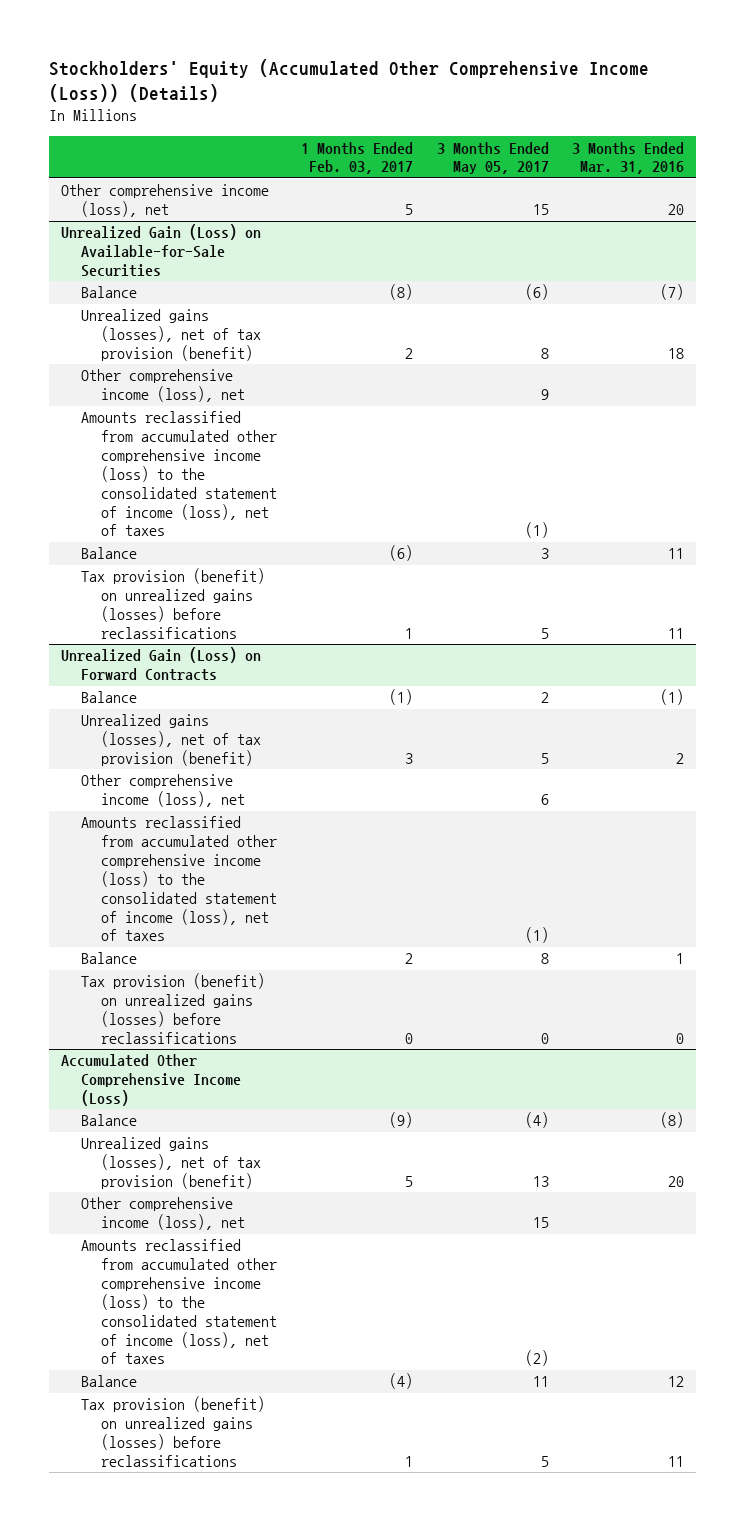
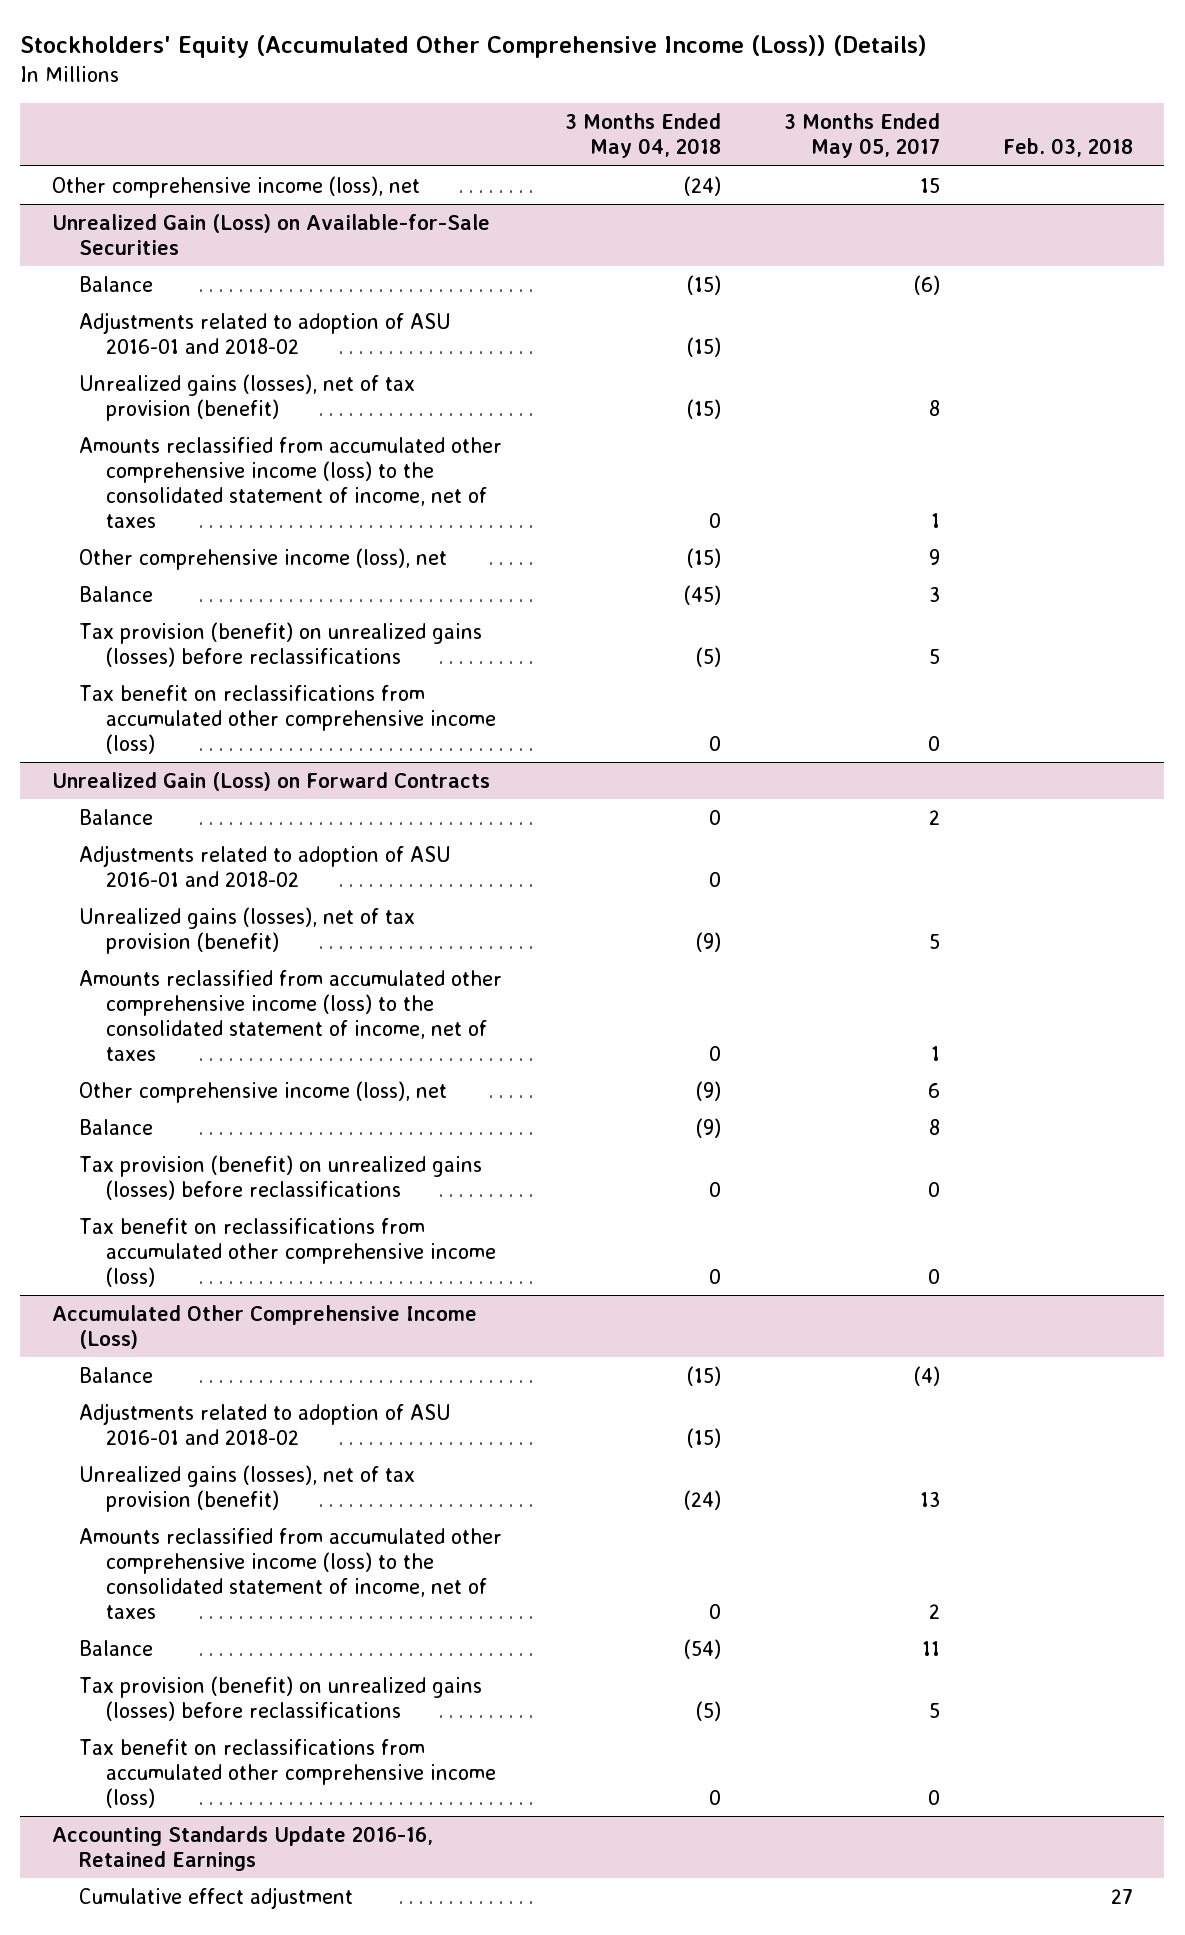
- | 1 Months Ended Feb. 03, 2017 | 3 Months Ended May 05, 2017 | 3 Months Ended Mar. 31, 2016
+ | 3 Months Ended May 04, 2018 | 3 Months Ended May 05, 2017 | Feb. 03, 2018
@ Unrealized Gain (Loss) on Available-for-Sale Securities
+ Adjustments related to adoption of ASU 2016-01 and 2018-02 | (15) | |
+ Amounts reclassified from accumulated other comprehensive income (loss) to the consolidated statement of income, net of taxes | 0 | 1 |
- Amounts reclassified from accumulated other comprehensive income (loss) to the consolidated statement of income (loss), net of taxes | | (1) |
+ Tax benefit on reclassifications from accumulated other comprehensive income (loss) | 0 | 0 |
@ Unrealized Gain (Loss) on Forward Contracts
+ Adjustments related to adoption of ASU 2016-01 and 2018-02 | 0 | |
+ Amounts reclassified from accumulated other comprehensive income (loss) to the consolidated statement of income, net of taxes | 0 | 1 |
- Amounts reclassified from accumulated other comprehensive income (loss) to the consolidated statement of income (loss), net of taxes | | (1) |
+ Tax benefit on reclassifications from accumulated other comprehensive income (loss) | 0 | 0 |
@ Accumulated Other Comprehensive Income (Loss)
+ Adjustments related to adoption of ASU 2016-01 and 2018-02 | (15) | |
- Other comprehensive income (loss), net | | 15 |
- Amounts reclassified from accumulated other comprehensive income (loss) to the consolidated statement of income (loss), net of taxes | | (2) |
+ Amounts reclassified from accumulated other comprehensive income (loss) to the consolidated statement of income, net of taxes | 0 | 2 |
+ Tax benefit on reclassifications from accumulated other comprehensive income (loss) | 0 | 0 |
+ Accounting Standards Update 2016-16, Retained Earnings
+ Cumulative effect adjustment | | | 27

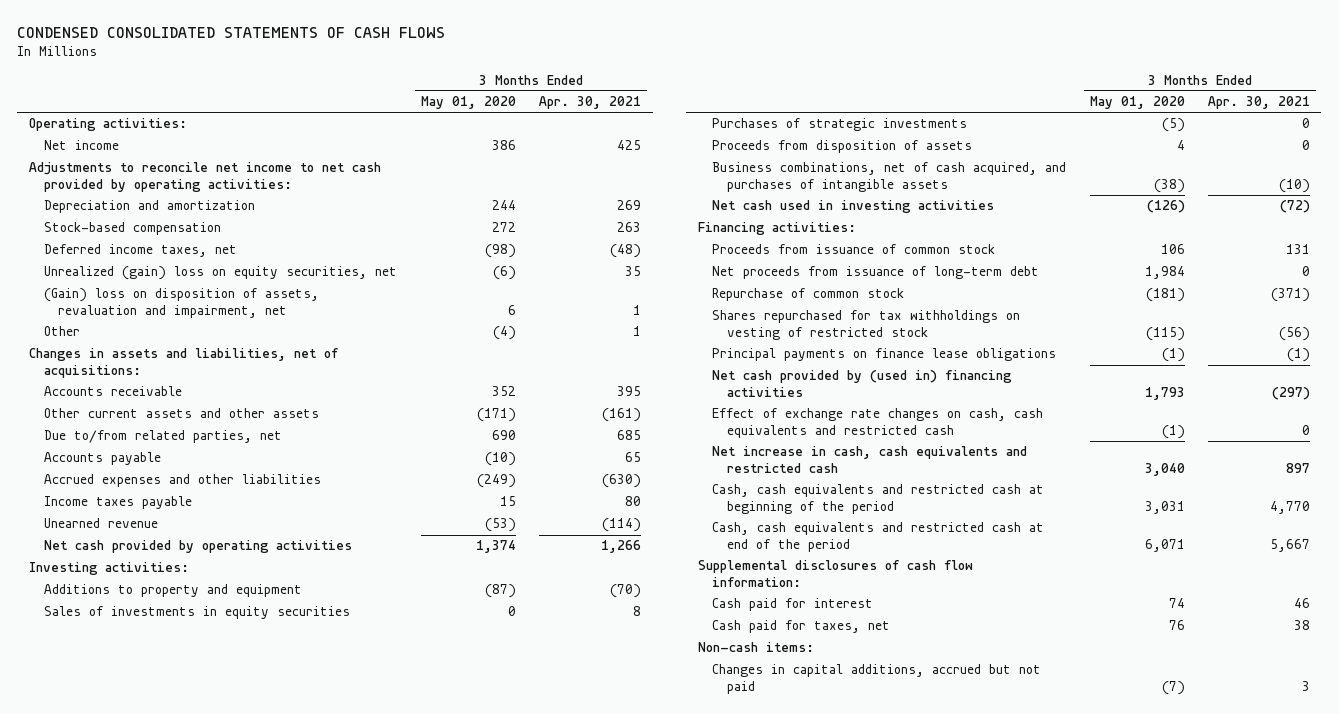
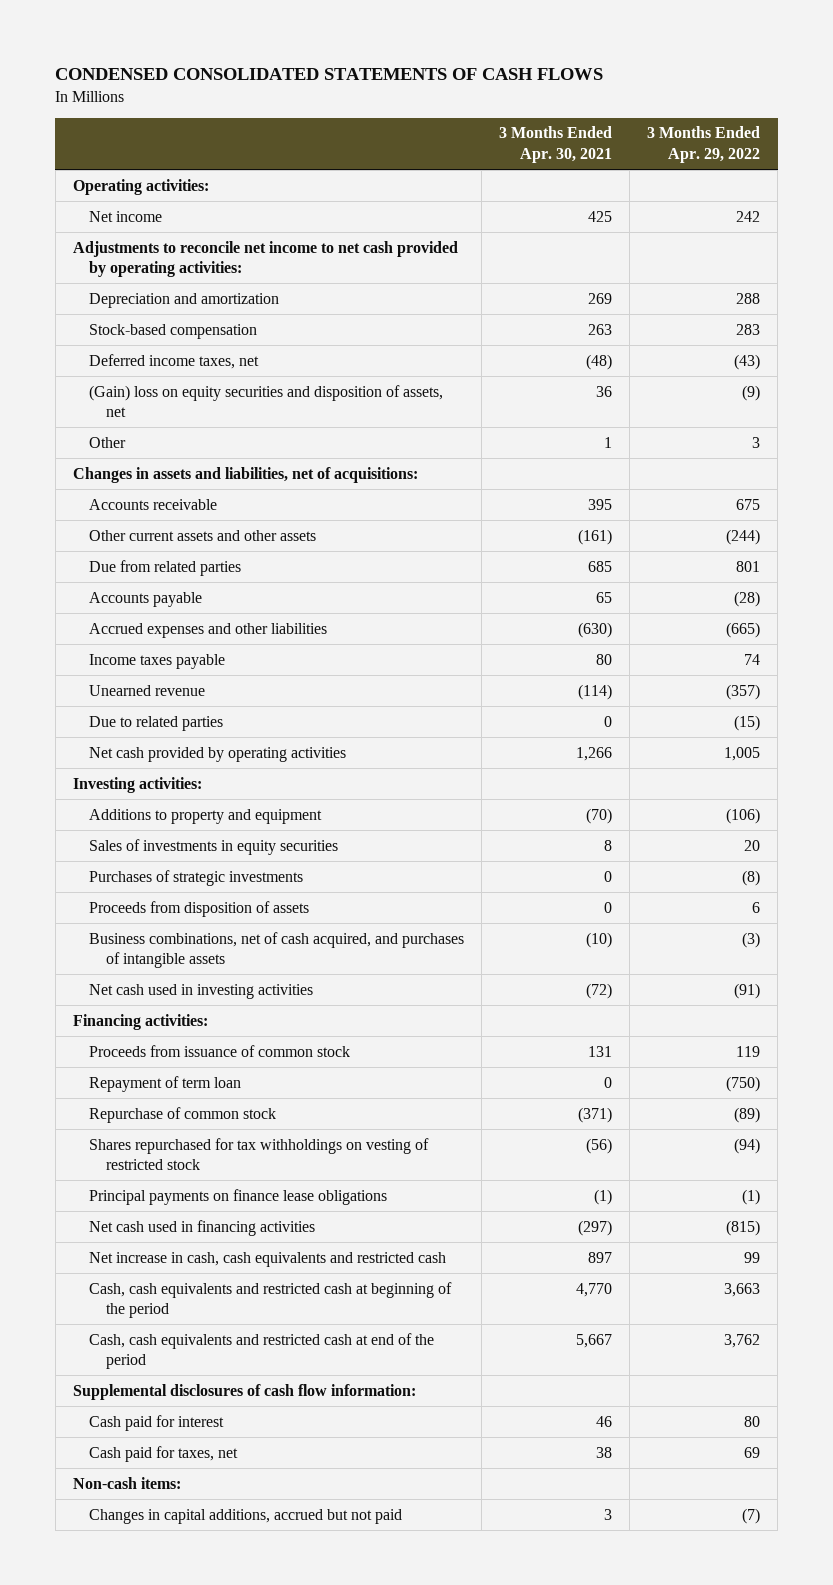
- | 3 Months Ended May 01, 2020 | 3 Months Ended Apr. 30, 2021
+ | 3 Months Ended Apr. 30, 2021 | 3 Months Ended Apr. 29, 2022
- Unrealized (gain) loss on equity securities, net | (6) | 35
- (Gain) loss on disposition of assets, revaluation and impairment, net | 6 | 1
+ (Gain) loss on equity securities and disposition of assets, net | 36 | (9)
- Due to/from related parties, net | 690 | 685
+ Due from related parties | 685 | 801
+ Due to related parties | 0 | (15)
- Net proceeds from issuance of long-term debt | 1,984 | 0
+ Repayment of term loan | 0 | (750)
- Net cash provided by (used in) financing activities | 1,793 | (297)
- Effect of exchange rate changes on cash, cash equivalents and restricted cash | (1) | 0
+ Net cash used in financing activities | (297) | (815)

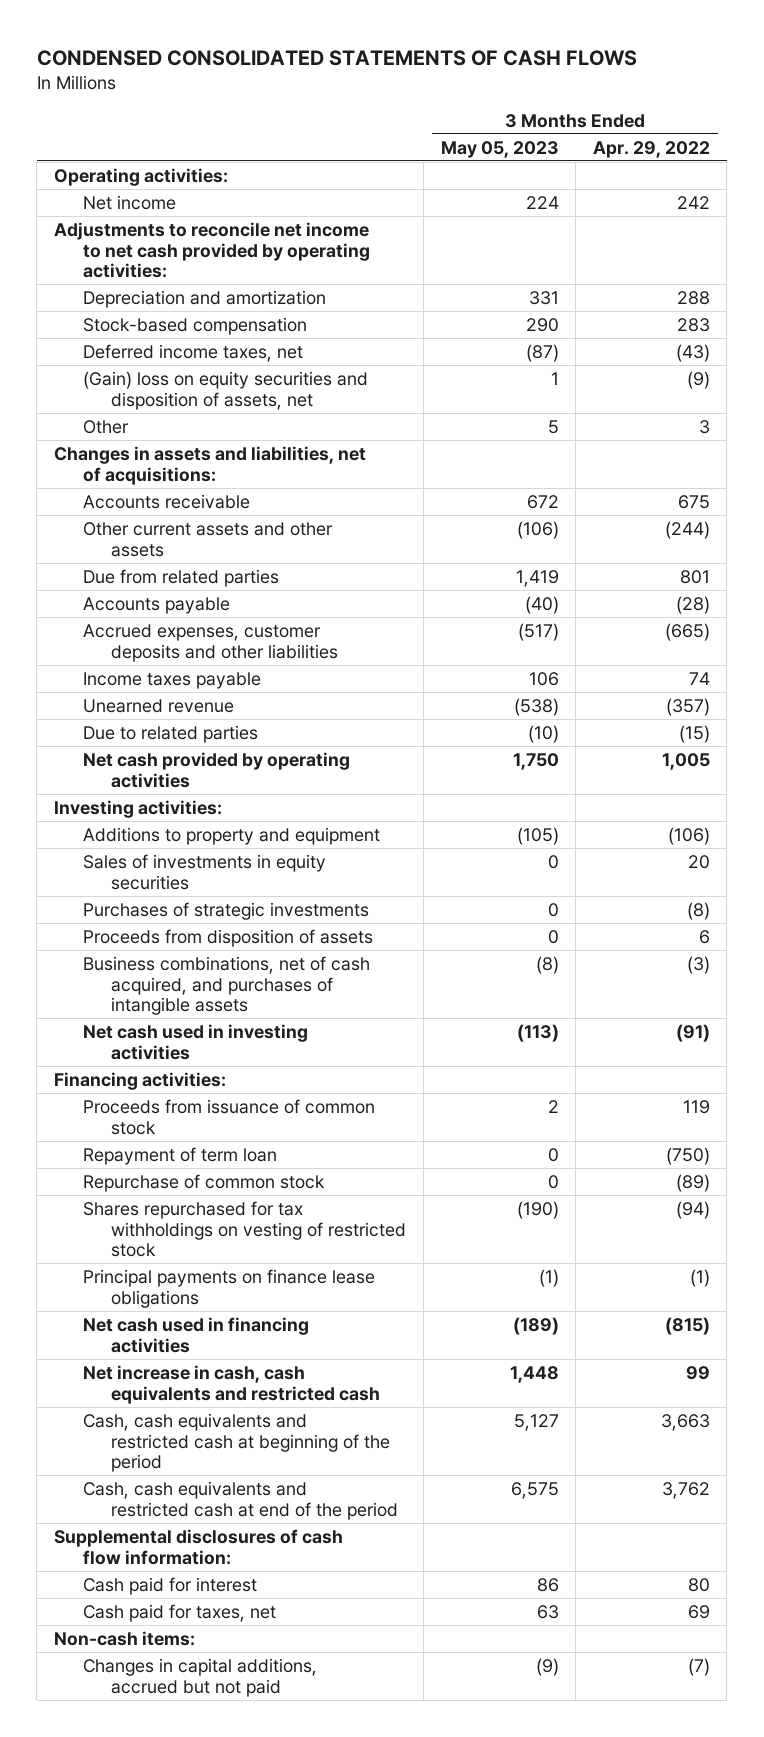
- | 3 Months Ended Apr. 30, 2021 | 3 Months Ended Apr. 29, 2022
+ | 3 Months Ended May 05, 2023 | 3 Months Ended Apr. 29, 2022
- Accrued expenses and other liabilities | (630) | (665)
+ Accrued expenses, customer deposits and other liabilities | (517) | (665)

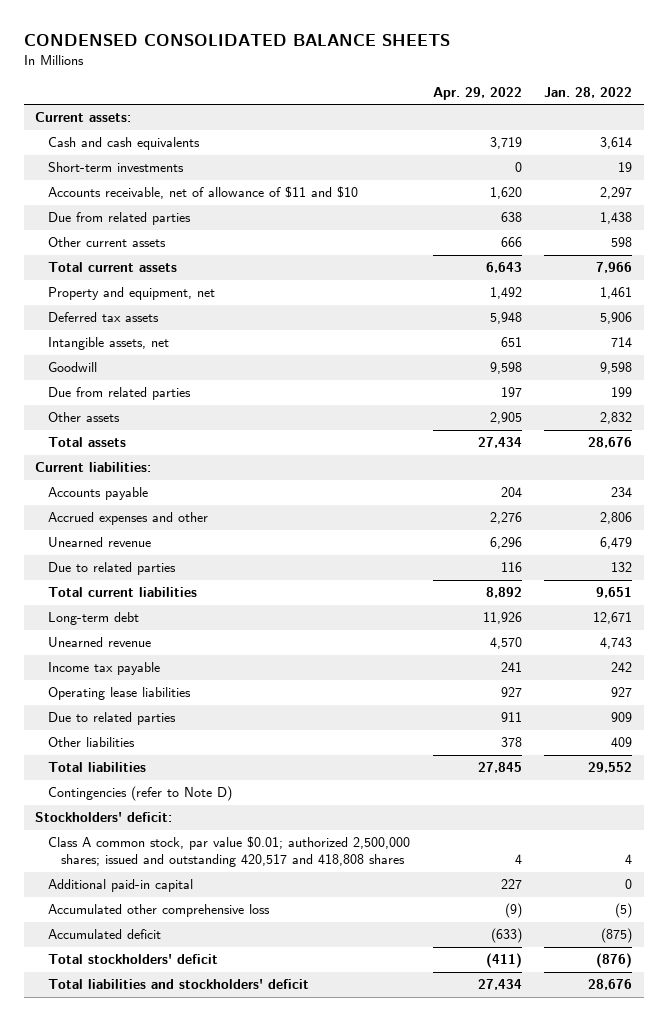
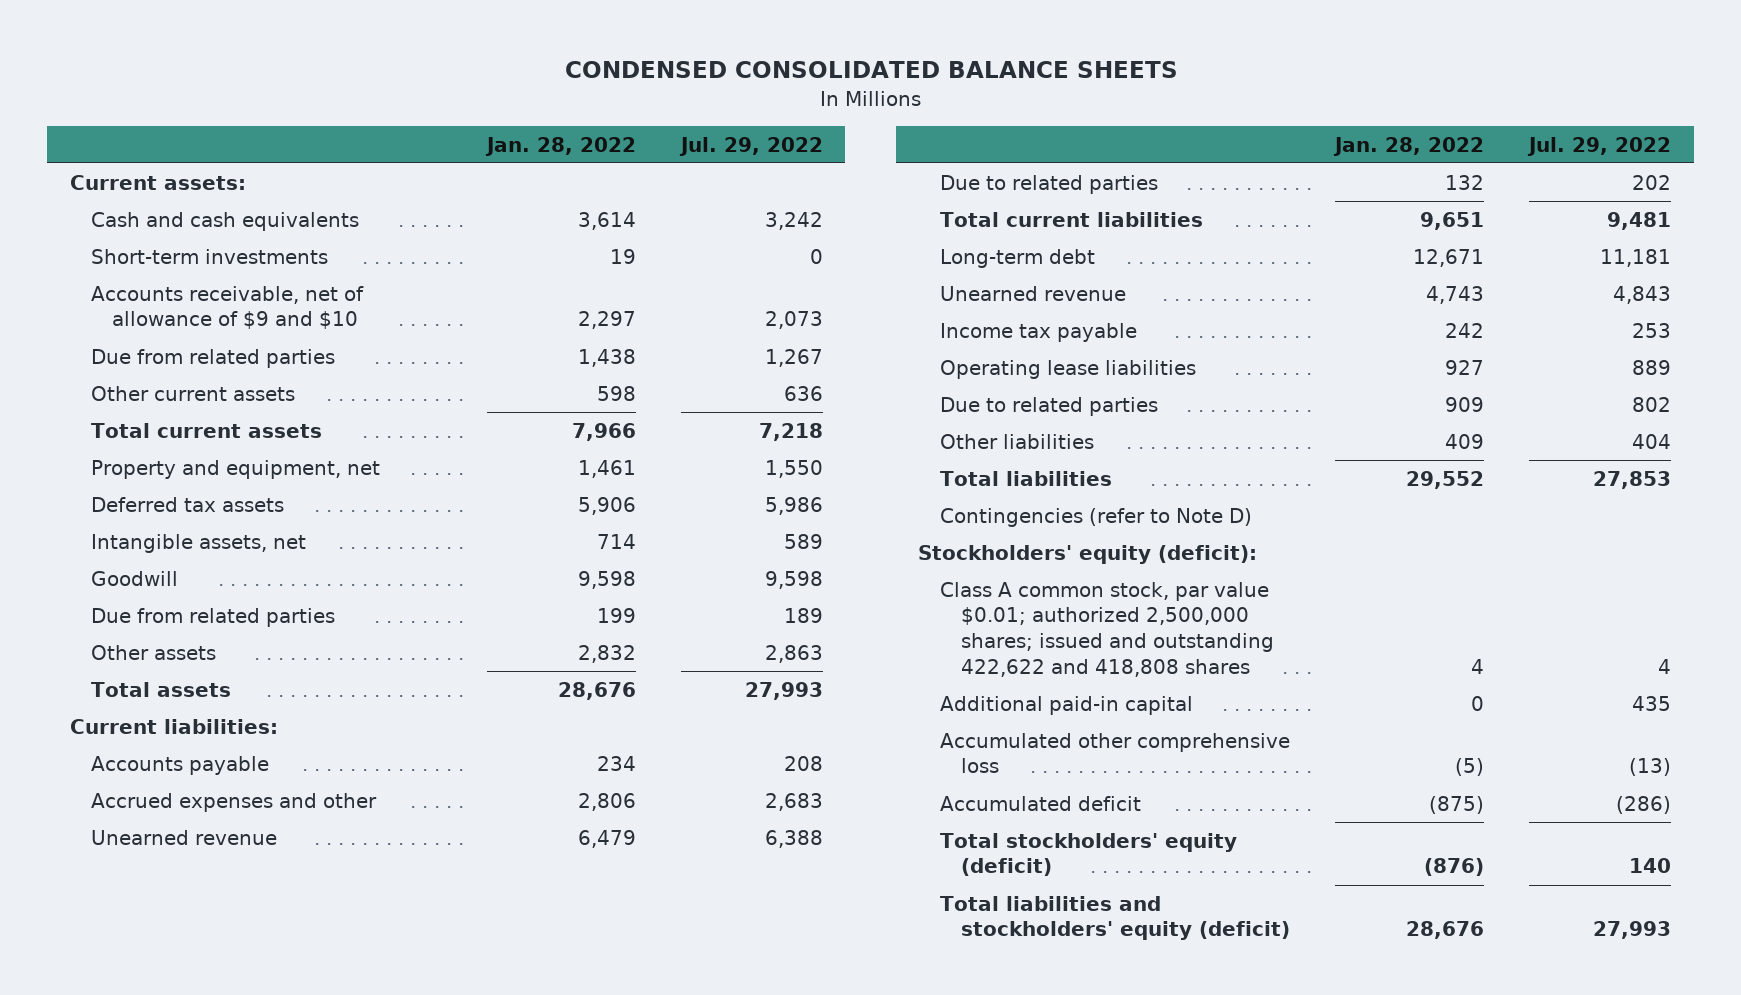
- | Apr. 29, 2022 | Jan. 28, 2022
+ | Jan. 28, 2022 | Jul. 29, 2022
- Accounts receivable, net of allowance of $11 and $10 | 1,620 | 2,297
+ Accounts receivable, net of allowance of $9 and $10 | 2,297 | 2,073
- Stockholders' deficit:
- Class A common stock, par value $0.01; authorized 2,500,000 shares; issued and outstanding 420,517 and 418,808 shares | 4 | 4
+ Stockholders' equity (deficit):
+ Class A common stock, par value $0.01; authorized 2,500,000 shares; issued and outstanding 422,622 and 418,808 shares | 4 | 4
- Total stockholders' deficit | (411) | (876)
- Total liabilities and stockholders' deficit | 27,434 | 28,676
+ Total stockholders' equity (deficit) | (876) | 140
+ Total liabilities and stockholders' equity (deficit) | 28,676 | 27,993

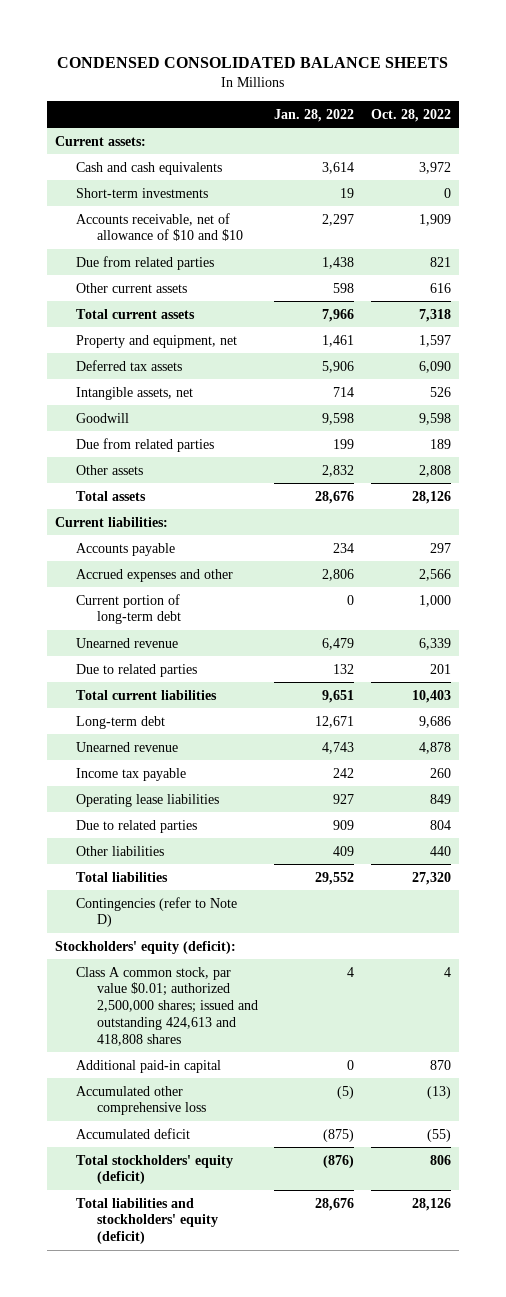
- | Jan. 28, 2022 | Jul. 29, 2022
+ | Jan. 28, 2022 | Oct. 28, 2022
- Accounts receivable, net of allowance of $9 and $10 | 2,297 | 2,073
+ Accounts receivable, net of allowance of $10 and $10 | 2,297 | 1,909
+ Current portion of long-term debt | 0 | 1,000
- Class A common stock, par value $0.01; authorized 2,500,000 shares; issued and outstanding 422,622 and 418,808 shares | 4 | 4
+ Class A common stock, par value $0.01; authorized 2,500,000 shares; issued and outstanding 424,613 and 418,808 shares | 4 | 4

